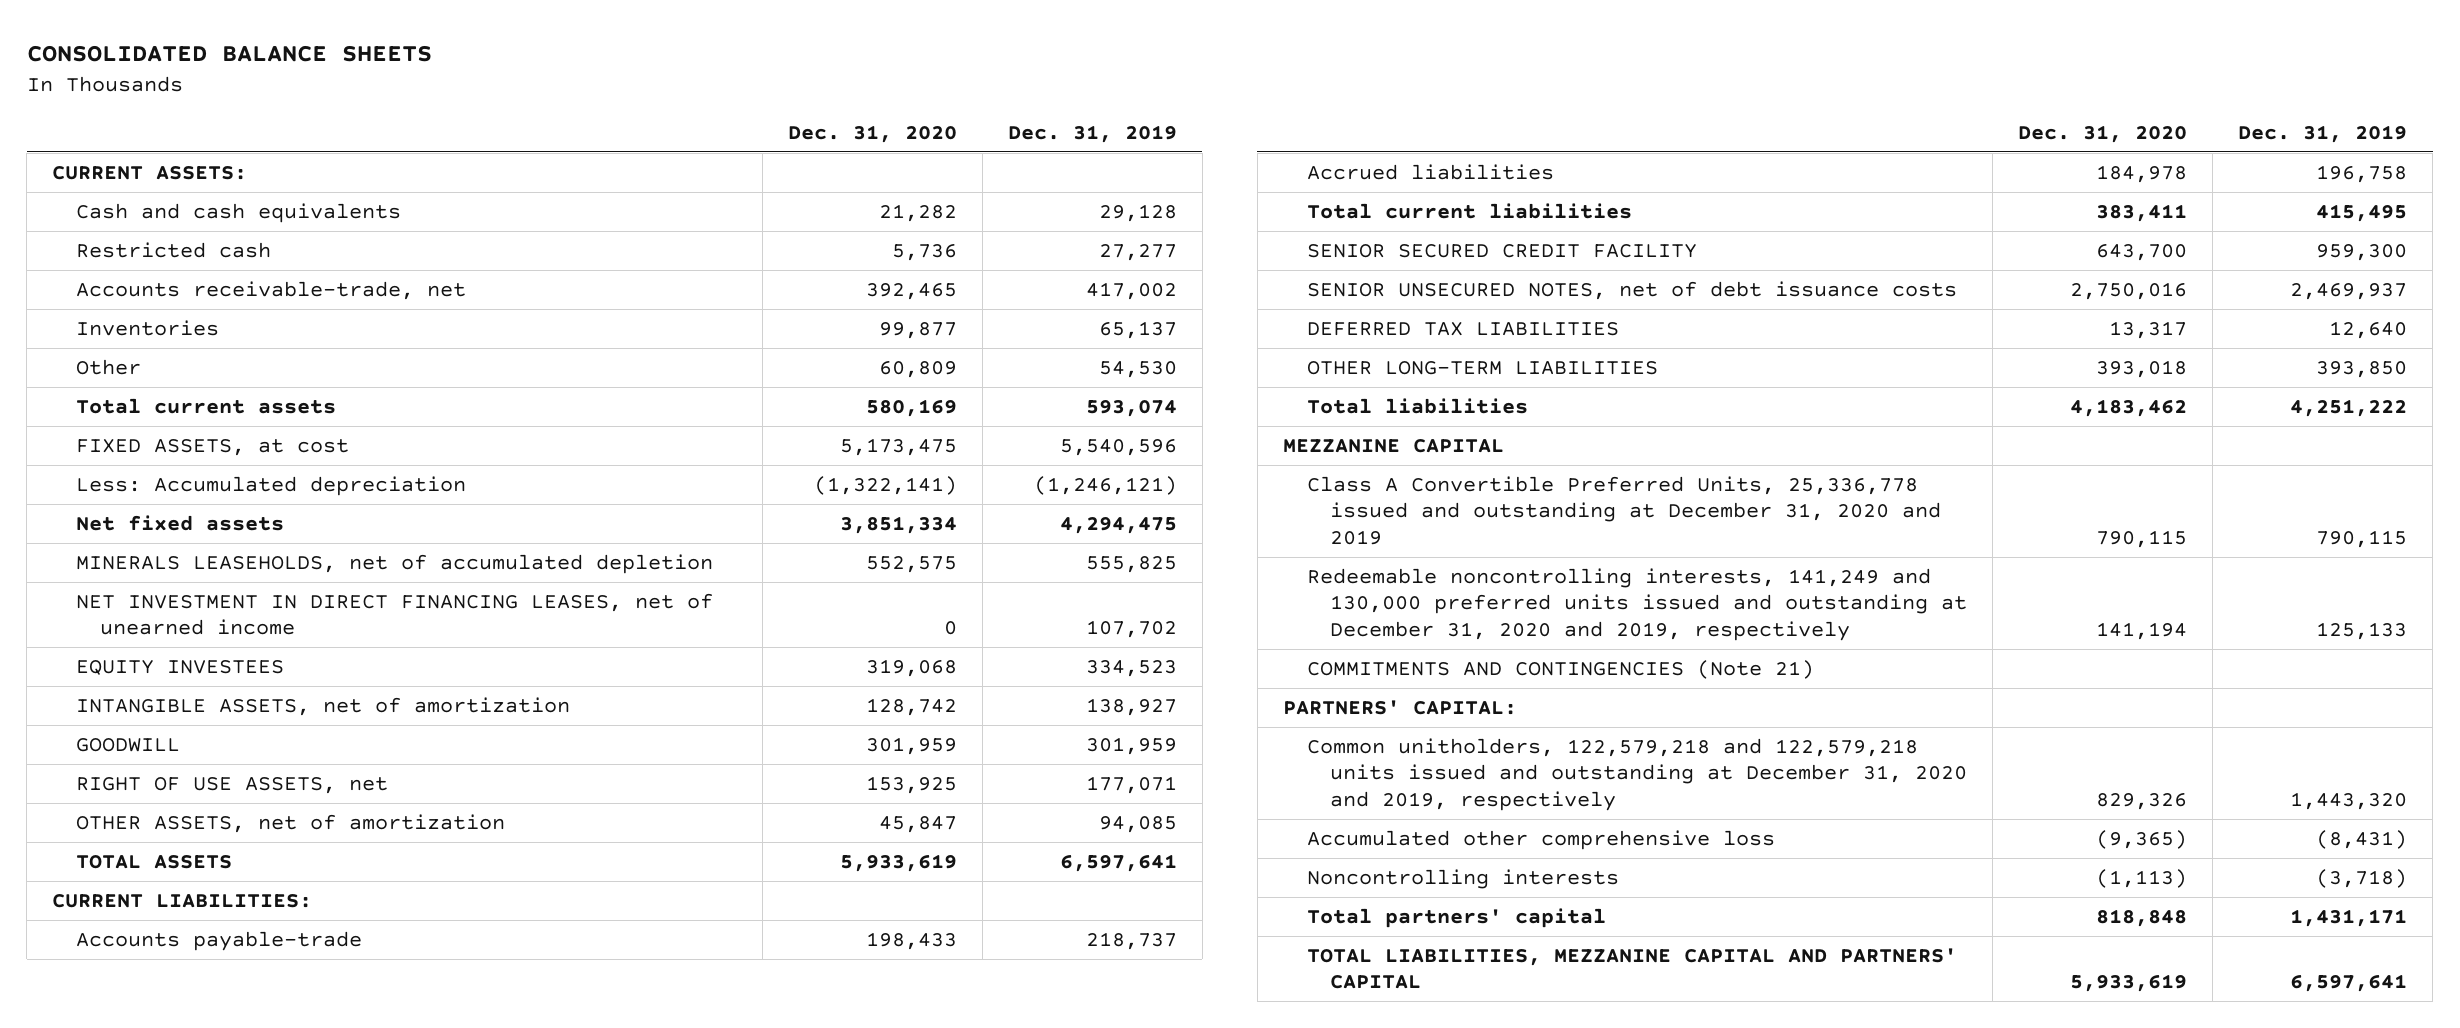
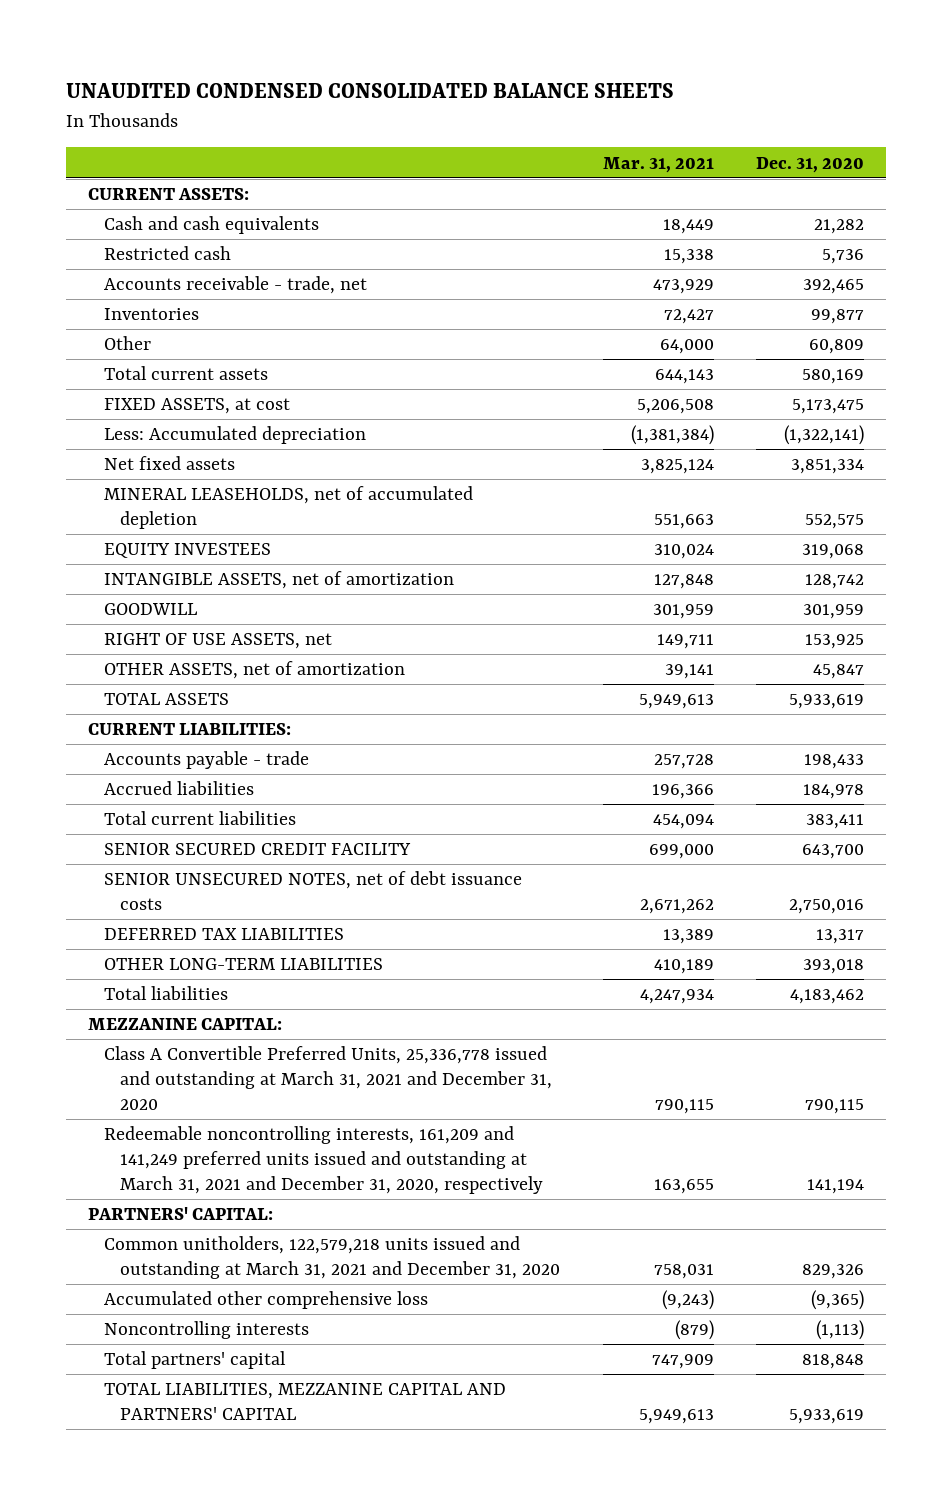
- CONSOLIDATED BALANCE SHEETS
+ UNAUDITED CONDENSED CONSOLIDATED BALANCE SHEETS
- | Dec. 31, 2020 | Dec. 31, 2019
+ | Mar. 31, 2021 | Dec. 31, 2020
- Accounts receivable-trade, net | 392,465 | 417,002
+ Accounts receivable - trade, net | 473,929 | 392,465
- MINERALS LEASEHOLDS, net of accumulated depletion | 552,575 | 555,825
- NET INVESTMENT IN DIRECT FINANCING LEASES, net of unearned income | 0 | 107,702
+ MINERAL LEASEHOLDS, net of accumulated depletion | 551,663 | 552,575
- Accounts payable-trade | 198,433 | 218,737
+ Accounts payable - trade | 257,728 | 198,433
- MEZZANINE CAPITAL
- Class A Convertible Preferred Units, 25,336,778 issued and outstanding at December 31, 2020 and 2019 | 790,115 | 790,115
- Redeemable noncontrolling interests, 141,249 and 130,000 preferred units issued and outstanding at December 31, 2020 and 2019, respectively | 141,194 | 125,133
- COMMITMENTS AND CONTINGENCIES (Note 21)
+ MEZZANINE CAPITAL:
+ Class A Convertible Preferred Units, 25,336,778 issued and outstanding at March 31, 2021 and December 31, 2020 | 790,115 | 790,115
+ Redeemable noncontrolling interests, 161,209 and 141,249 preferred units issued and outstanding at March 31, 2021 and December 31, 2020, respectively | 163,655 | 141,194
- Common unitholders, 122,579,218 and 122,579,218 units issued and outstanding at December 31, 2020 and 2019, respectively | 829,326 | 1,443,320
+ Common unitholders, 122,579,218 units issued and outstanding at March 31, 2021 and December 31, 2020 | 758,031 | 829,326

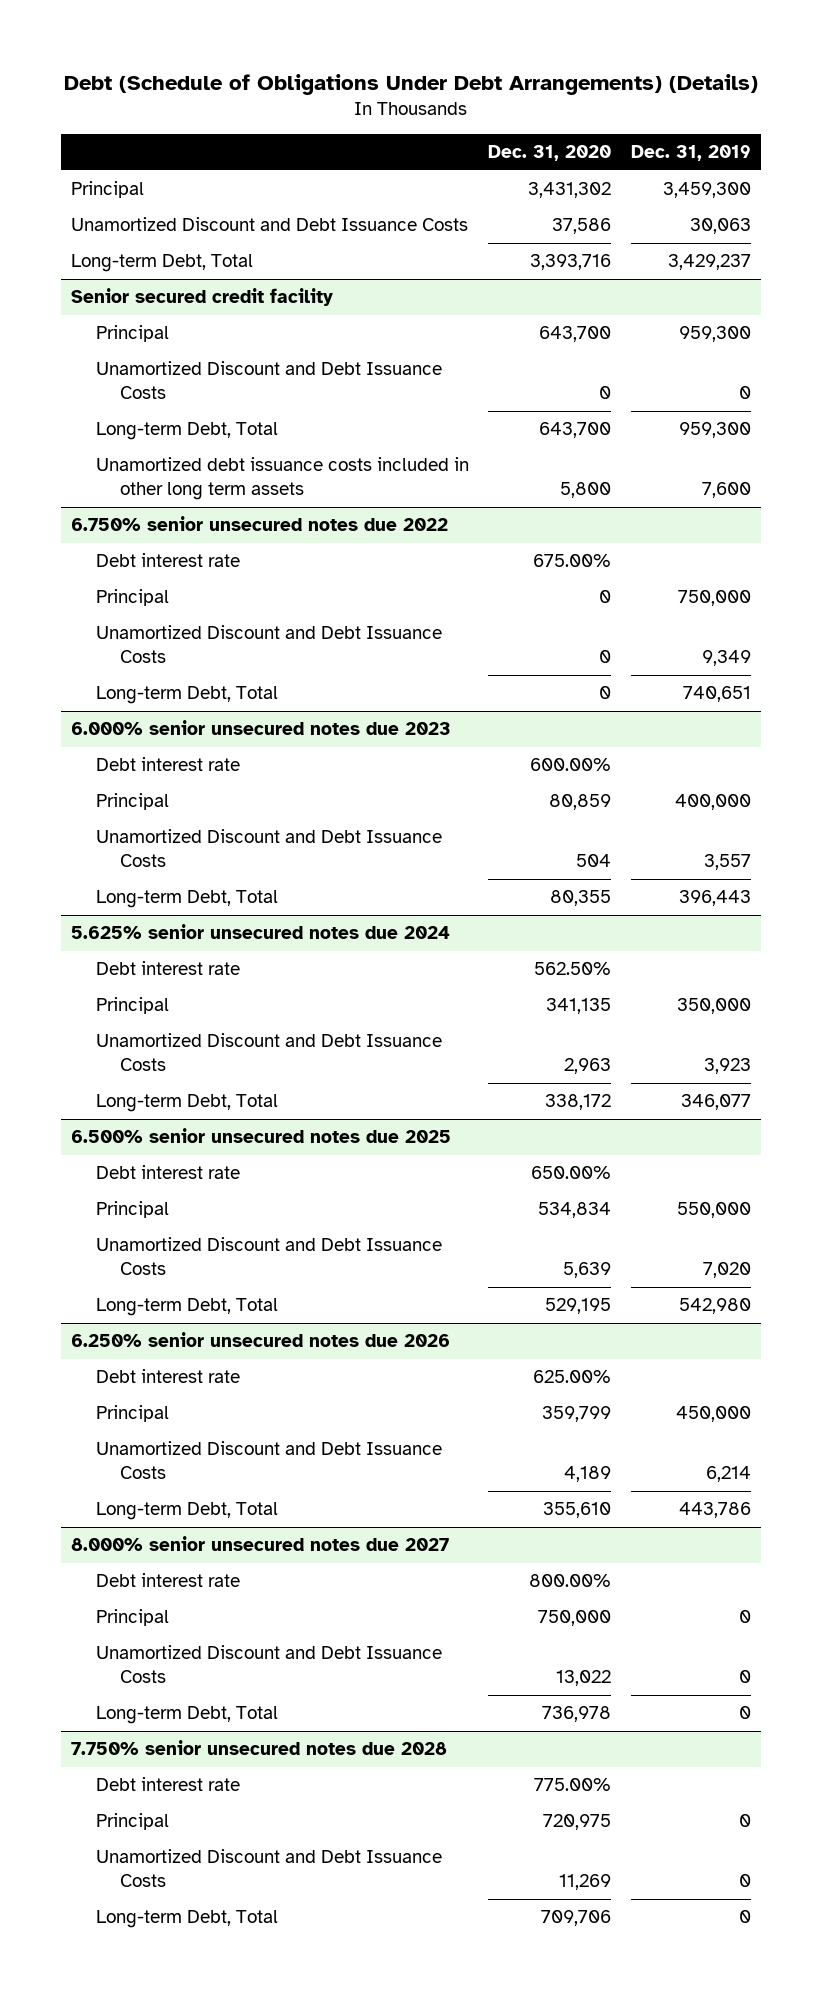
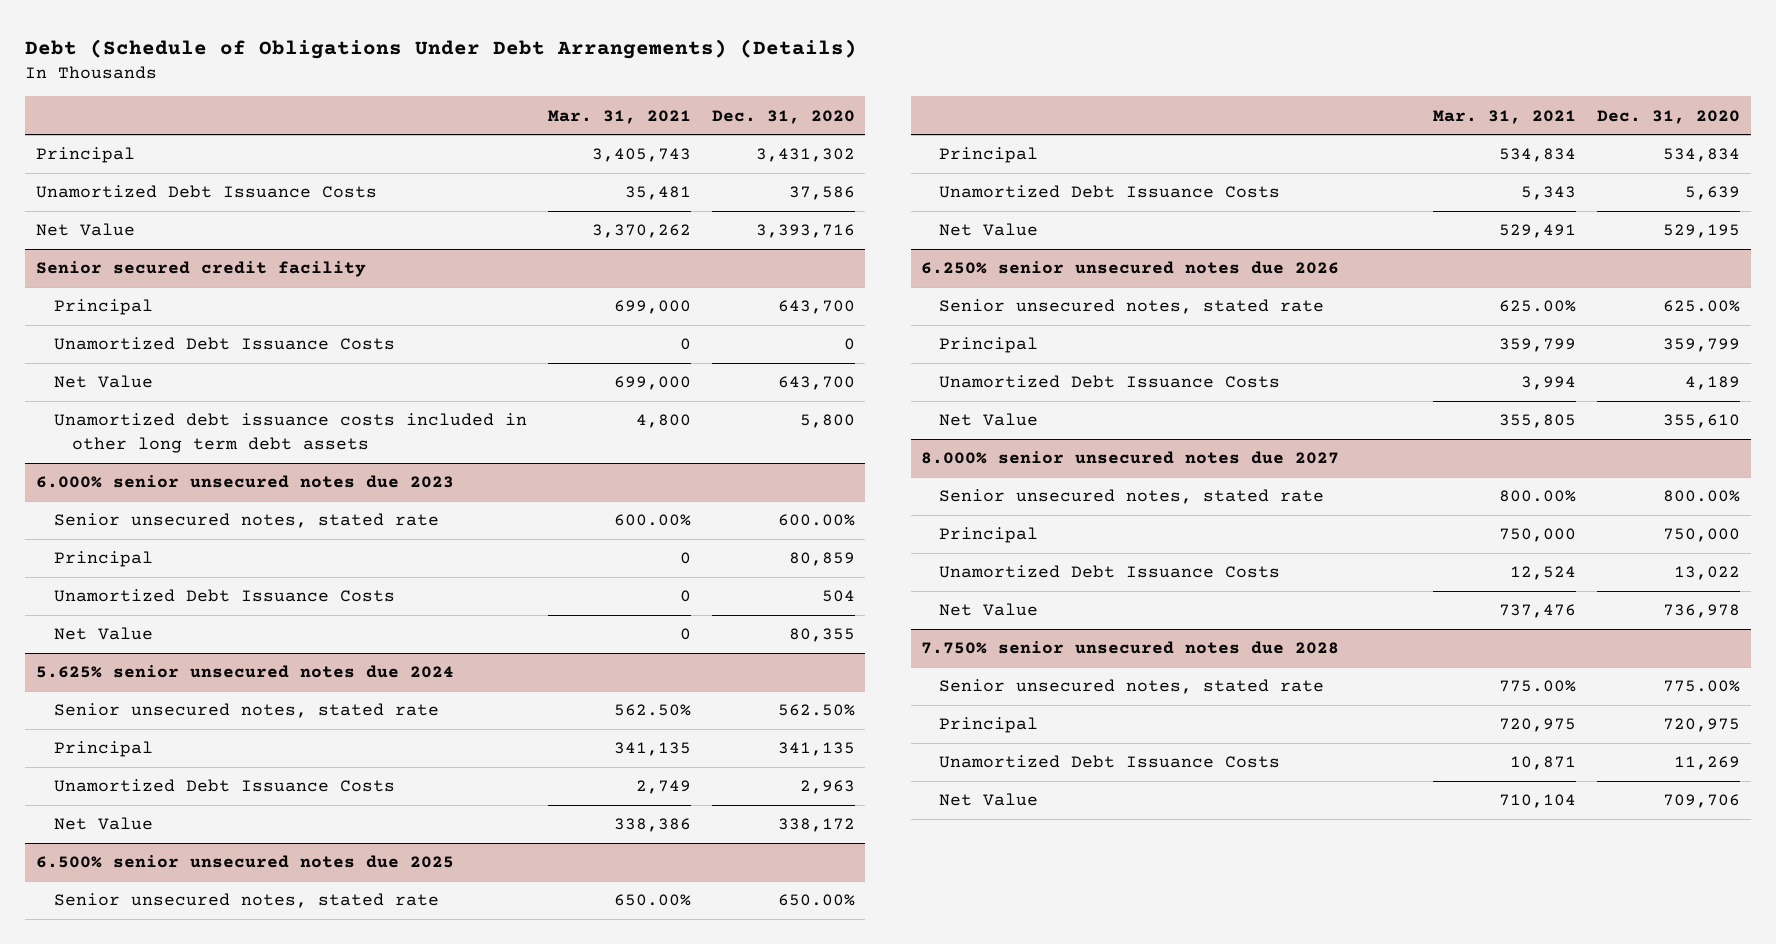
- | Dec. 31, 2020 | Dec. 31, 2019
+ | Mar. 31, 2021 | Dec. 31, 2020
- Unamortized Discount and Debt Issuance Costs | 37,586 | 30,063
- Long-term Debt, Total | 3,393,716 | 3,429,237
+ Unamortized Debt Issuance Costs | 35,481 | 37,586
+ Net Value | 3,370,262 | 3,393,716
@ Senior secured credit facility
- Unamortized Discount and Debt Issuance Costs | 0 | 0
- Long-term Debt, Total | 643,700 | 959,300
- Unamortized debt issuance costs included in other long term assets | 5,800 | 7,600
- 6.750% senior unsecured notes due 2022
- Debt interest rate | 675.00% |
- Principal | 0 | 750,000
- Unamortized Discount and Debt Issuance Costs | 0 | 9,349
- Long-term Debt, Total | 0 | 740,651
@ Senior secured credit facility
+ Unamortized Debt Issuance Costs | 0 | 0
+ Net Value | 699,000 | 643,700
+ Unamortized debt issuance costs included in other long term debt assets | 4,800 | 5,800
@ 6.000% senior unsecured notes due 2023
- Debt interest rate | 600.00% |
+ Senior unsecured notes, stated rate | 600.00% | 600.00%
- Unamortized Discount and Debt Issuance Costs | 504 | 3,557
- Long-term Debt, Total | 80,355 | 396,443
+ Unamortized Debt Issuance Costs | 0 | 504
+ Net Value | 0 | 80,355
@ 5.625% senior unsecured notes due 2024
- Debt interest rate | 562.50% |
+ Senior unsecured notes, stated rate | 562.50% | 562.50%
- Unamortized Discount and Debt Issuance Costs | 2,963 | 3,923
- Long-term Debt, Total | 338,172 | 346,077
+ Unamortized Debt Issuance Costs | 2,749 | 2,963
+ Net Value | 338,386 | 338,172
@ 6.500% senior unsecured notes due 2025
- Debt interest rate | 650.00% |
+ Senior unsecured notes, stated rate | 650.00% | 650.00%
- Unamortized Discount and Debt Issuance Costs | 5,639 | 7,020
- Long-term Debt, Total | 529,195 | 542,980
+ Unamortized Debt Issuance Costs | 5,343 | 5,639
+ Net Value | 529,491 | 529,195
@ 6.250% senior unsecured notes due 2026
- Debt interest rate | 625.00% |
+ Senior unsecured notes, stated rate | 625.00% | 625.00%
- Unamortized Discount and Debt Issuance Costs | 4,189 | 6,214
- Long-term Debt, Total | 355,610 | 443,786
+ Unamortized Debt Issuance Costs | 3,994 | 4,189
+ Net Value | 355,805 | 355,610
@ 8.000% senior unsecured notes due 2027
- Debt interest rate | 800.00% |
+ Senior unsecured notes, stated rate | 800.00% | 800.00%
- Unamortized Discount and Debt Issuance Costs | 13,022 | 0
- Long-term Debt, Total | 736,978 | 0
+ Unamortized Debt Issuance Costs | 12,524 | 13,022
+ Net Value | 737,476 | 736,978
@ 7.750% senior unsecured notes due 2028
- Debt interest rate | 775.00% |
+ Senior unsecured notes, stated rate | 775.00% | 775.00%
- Unamortized Discount and Debt Issuance Costs | 11,269 | 0
- Long-term Debt, Total | 709,706 | 0
+ Unamortized Debt Issuance Costs | 10,871 | 11,269
+ Net Value | 710,104 | 709,706

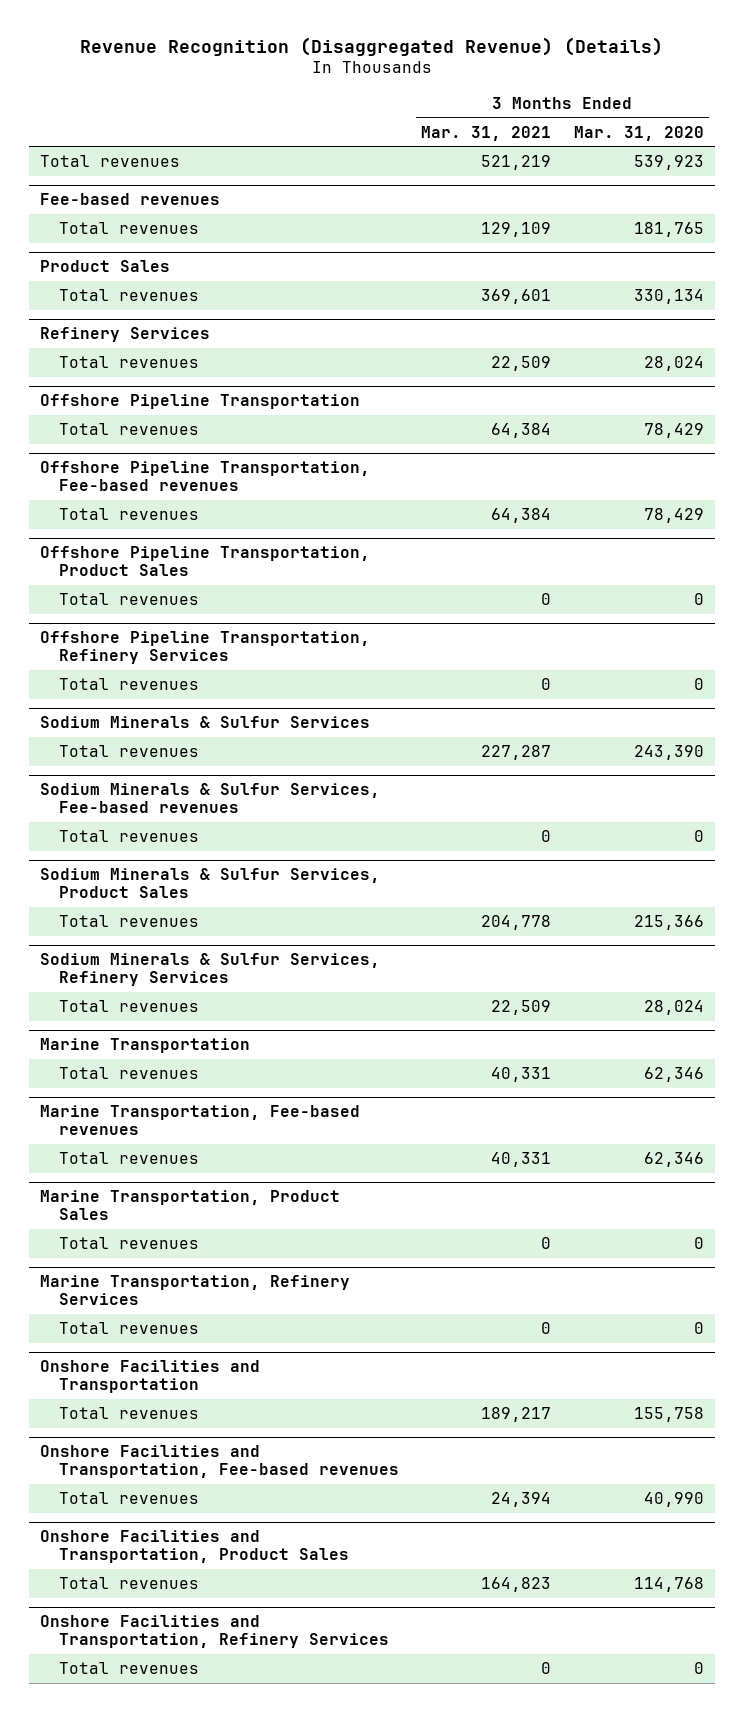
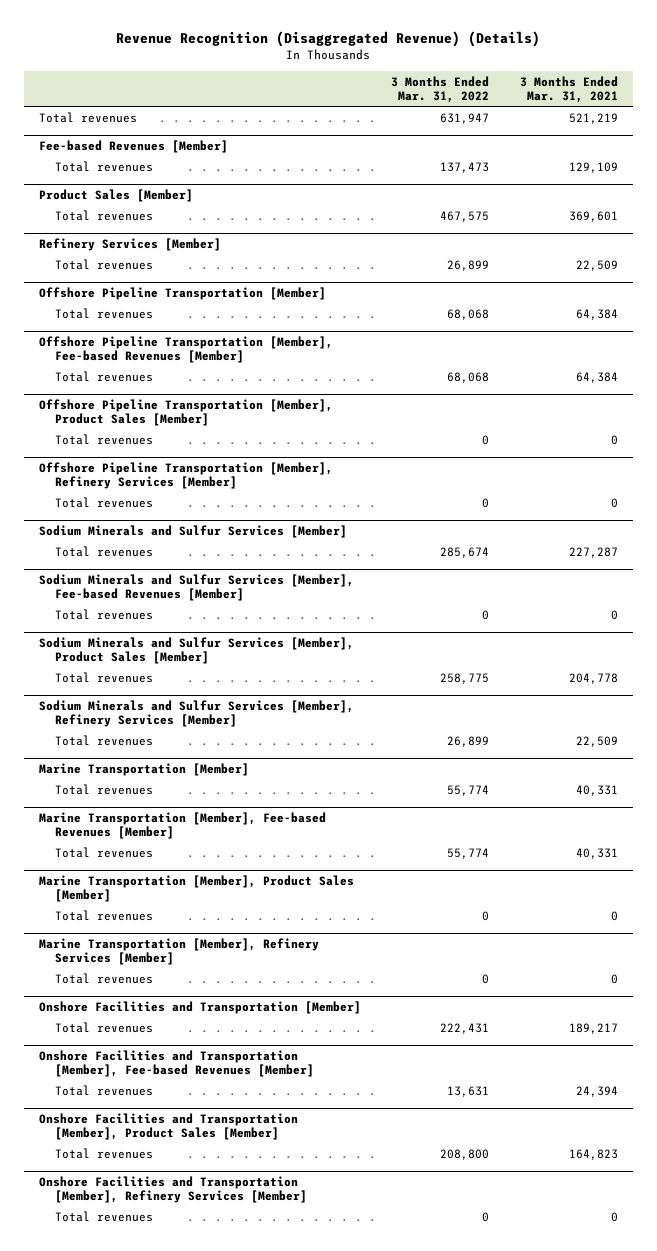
- | 3 Months Ended Mar. 31, 2021 | 3 Months Ended Mar. 31, 2020
+ | 3 Months Ended Mar. 31, 2022 | 3 Months Ended Mar. 31, 2021
- Fee-based revenues
+ Fee-based Revenues [Member]
- Product Sales
+ Product Sales [Member]
- Refinery Services
+ Refinery Services [Member]
- Offshore Pipeline Transportation
+ Offshore Pipeline Transportation [Member]
- Offshore Pipeline Transportation, Fee-based revenues
+ Offshore Pipeline Transportation [Member], Fee-based Revenues [Member]
- Offshore Pipeline Transportation, Product Sales
+ Offshore Pipeline Transportation [Member], Product Sales [Member]
- Offshore Pipeline Transportation, Refinery Services
+ Offshore Pipeline Transportation [Member], Refinery Services [Member]
- Sodium Minerals & Sulfur Services
+ Sodium Minerals and Sulfur Services [Member]
- Sodium Minerals & Sulfur Services, Fee-based revenues
+ Sodium Minerals and Sulfur Services [Member], Fee-based Revenues [Member]
- Sodium Minerals & Sulfur Services, Product Sales
+ Sodium Minerals and Sulfur Services [Member], Product Sales [Member]
- Sodium Minerals & Sulfur Services, Refinery Services
+ Sodium Minerals and Sulfur Services [Member], Refinery Services [Member]
- Marine Transportation
+ Marine Transportation [Member]
- Marine Transportation, Fee-based revenues
+ Marine Transportation [Member], Fee-based Revenues [Member]
- Marine Transportation, Product Sales
+ Marine Transportation [Member], Product Sales [Member]
- Marine Transportation, Refinery Services
+ Marine Transportation [Member], Refinery Services [Member]
- Onshore Facilities and Transportation
+ Onshore Facilities and Transportation [Member]
- Onshore Facilities and Transportation, Fee-based revenues
+ Onshore Facilities and Transportation [Member], Fee-based Revenues [Member]
- Onshore Facilities and Transportation, Product Sales
+ Onshore Facilities and Transportation [Member], Product Sales [Member]
- Onshore Facilities and Transportation, Refinery Services
+ Onshore Facilities and Transportation [Member], Refinery Services [Member]

